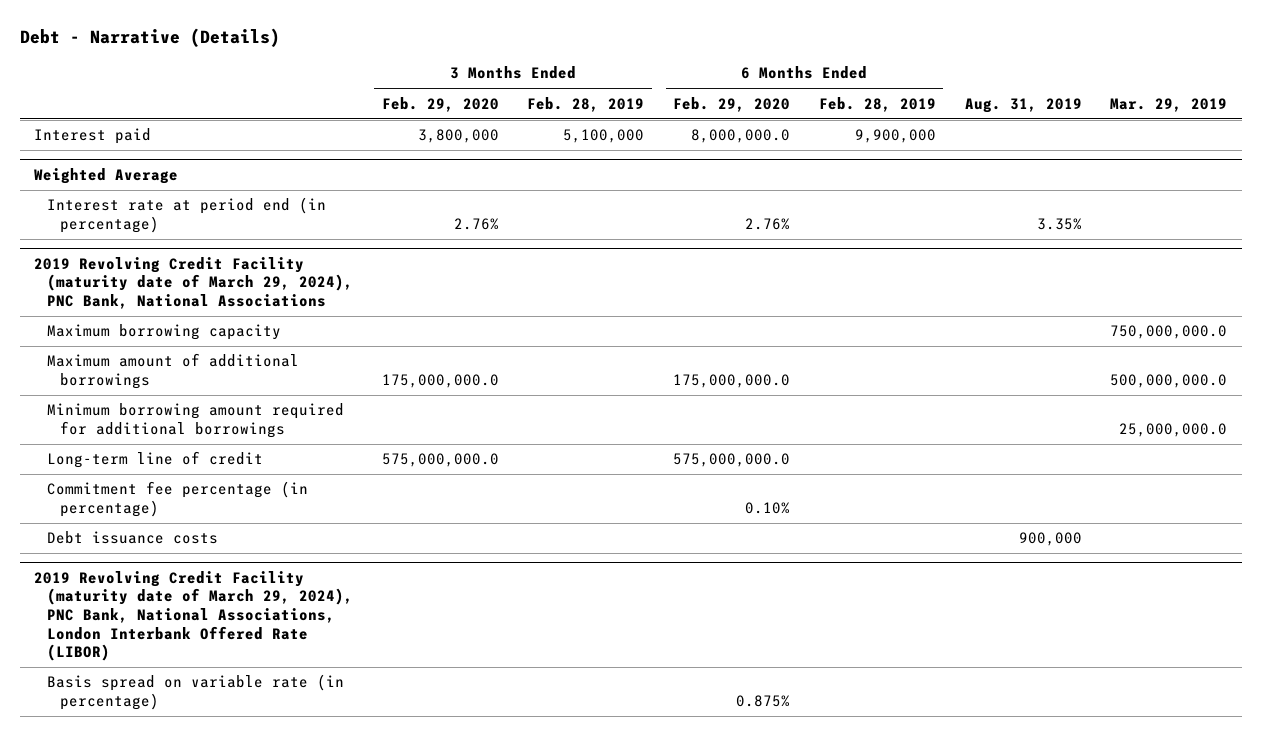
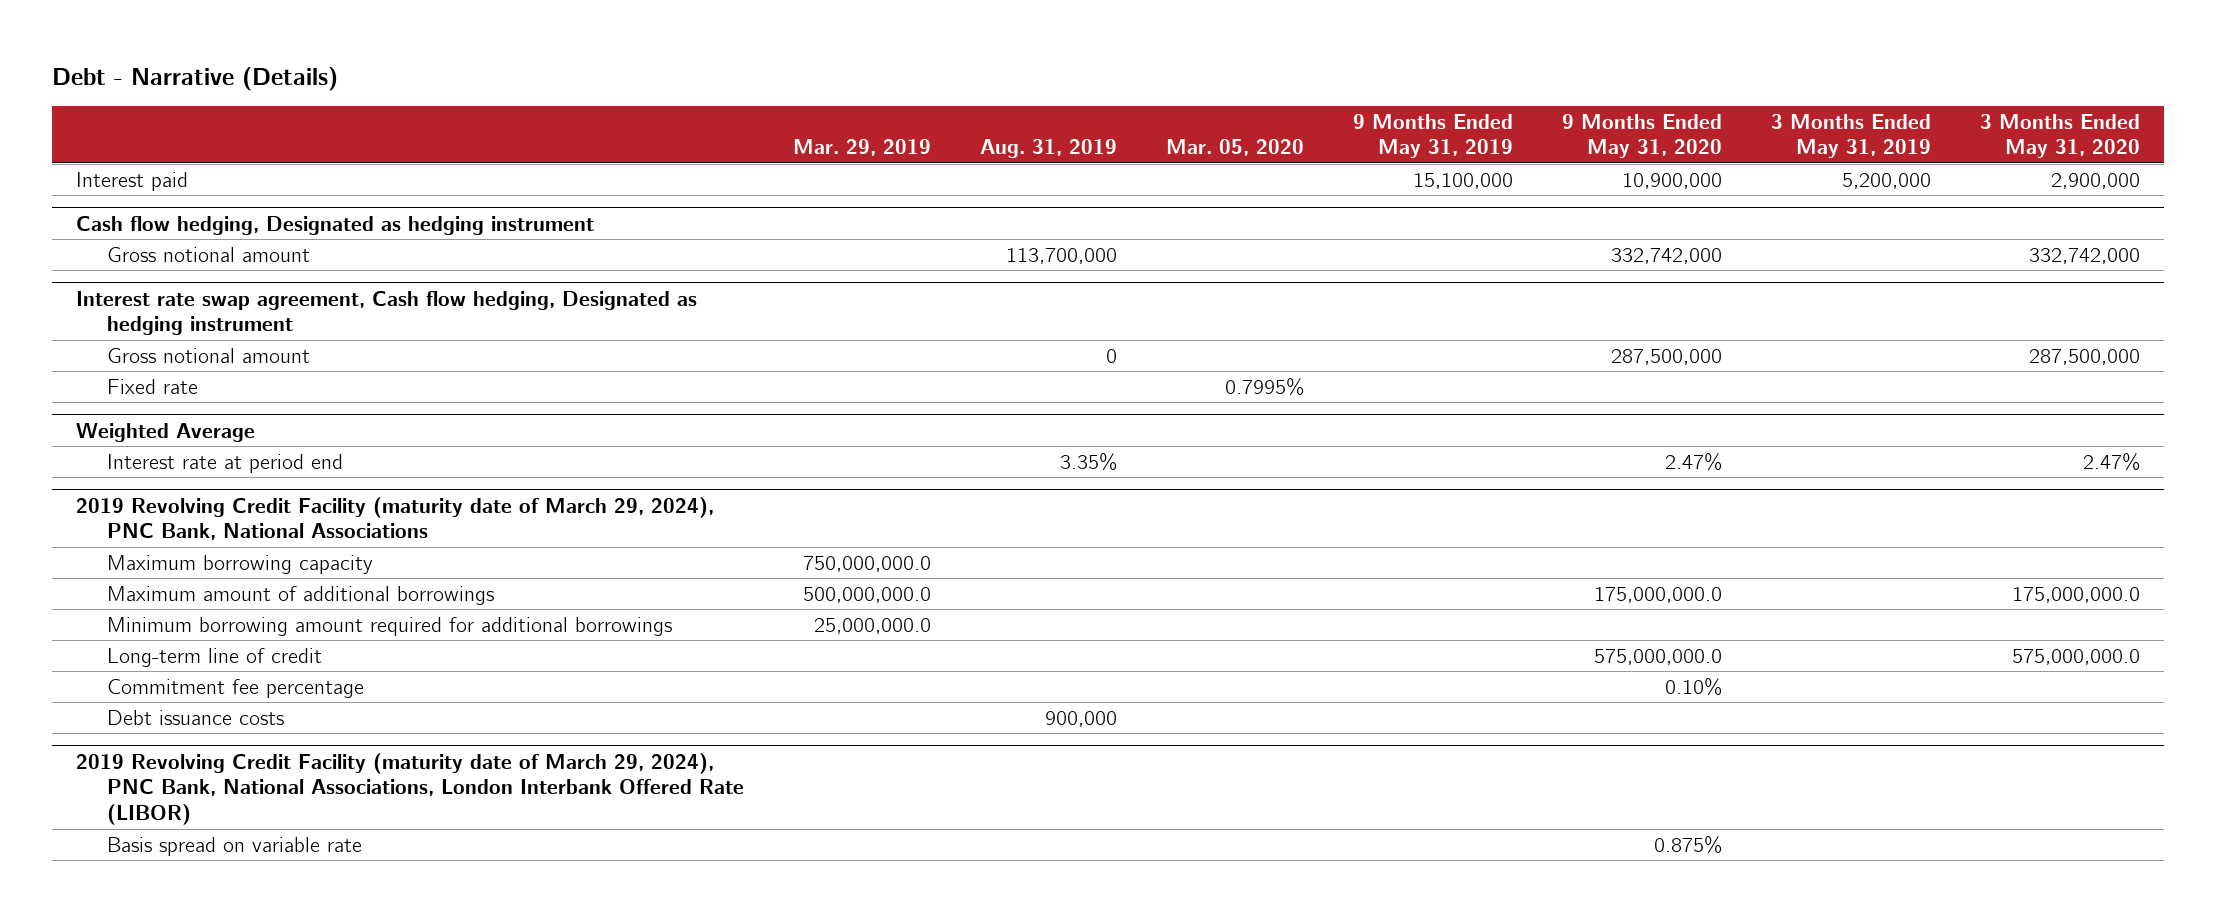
- | 3 Months Ended Feb. 29, 2020 | 3 Months Ended Feb. 28, 2019 | 6 Months Ended Feb. 29, 2020 | 6 Months Ended Feb. 28, 2019 | Aug. 31, 2019 | Mar. 29, 2019
+ | Mar. 29, 2019 | Aug. 31, 2019 | Mar. 05, 2020 | 9 Months Ended May 31, 2019 | 9 Months Ended May 31, 2020 | 3 Months Ended May 31, 2019 | 3 Months Ended May 31, 2020
+ Cash flow hedging, Designated as hedging instrument
+ Gross notional amount | | 113,700,000 | | | 332,742,000 | | 332,742,000
+ Interest rate swap agreement, Cash flow hedging, Designated as hedging instrument
+ Gross notional amount | | 0 | | | 287,500,000 | | 287,500,000
+ Fixed rate | | | 0.7995% | | | |
@ Weighted Average
- Interest rate at period end (in percentage) | 2.76% | | 2.76% | | 3.35% |
+ Interest rate at period end | | 3.35% | | | 2.47% | | 2.47%
@ 2019 Revolving Credit Facility (maturity date of March 29, 2024), PNC Bank, National Associations
- Commitment fee percentage (in percentage) | | | 0.10% | | |
+ Commitment fee percentage | | | | | 0.10% | |
@ 2019 Revolving Credit Facility (maturity date of March 29, 2024), PNC Bank, National Associations, London Interbank Offered Rate (LIBOR)
- Basis spread on variable rate (in percentage) | | | 0.875% | | |
+ Basis spread on variable rate | | | | | 0.875% | |

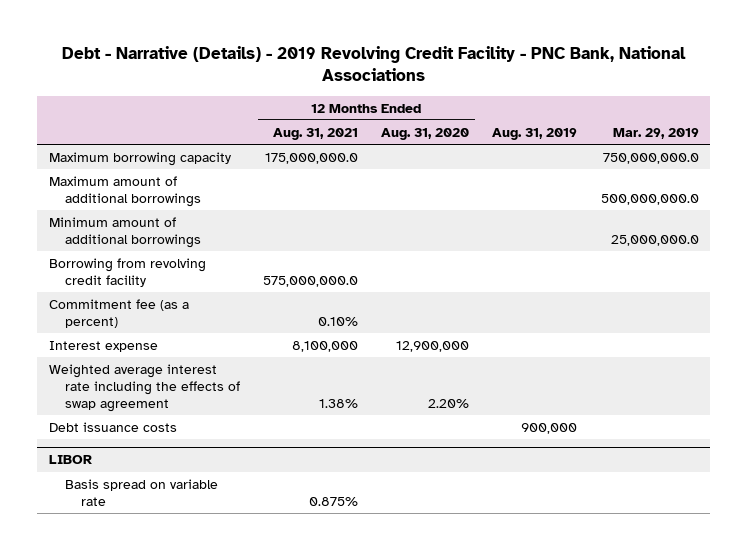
- Debt - Narrative (Details)
+ Debt - Narrative (Details) - 2019 Revolving Credit Facility - PNC Bank, National Associations
- | Mar. 29, 2019 | Aug. 31, 2019 | Mar. 05, 2020 | 9 Months Ended May 31, 2019 | 9 Months Ended May 31, 2020 | 3 Months Ended May 31, 2019 | 3 Months Ended May 31, 2020
+ | 12 Months Ended Aug. 31, 2021 | 12 Months Ended Aug. 31, 2020 | Aug. 31, 2019 | Mar. 29, 2019
- Interest paid | | | | 15,100,000 | 10,900,000 | 5,200,000 | 2,900,000
- Cash flow hedging, Designated as hedging instrument
- Gross notional amount | | 113,700,000 | | | 332,742,000 | | 332,742,000
- Interest rate swap agreement, Cash flow hedging, Designated as hedging instrument
- Gross notional amount | | 0 | | | 287,500,000 | | 287,500,000
- Fixed rate | | | 0.7995% | | | |
- Weighted Average
- Interest rate at period end | | 3.35% | | | 2.47% | | 2.47%
- 2019 Revolving Credit Facility (maturity date of March 29, 2024), PNC Bank, National Associations
- Maximum borrowing capacity | 750,000,000.0 | | | | | |
- Maximum amount of additional borrowings | 500,000,000.0 | | | | 175,000,000.0 | | 175,000,000.0
- Minimum borrowing amount required for additional borrowings | 25,000,000.0 | | | | | |
- Long-term line of credit | | | | | 575,000,000.0 | | 575,000,000.0
- Commitment fee percentage | | | | | 0.10% | |
- Debt issuance costs | | 900,000 | | | | |
- 2019 Revolving Credit Facility (maturity date of March 29, 2024), PNC Bank, National Associations, London Interbank Offered Rate (LIBOR)
+ Maximum borrowing capacity | 175,000,000.0 | | | 750,000,000.0
+ Maximum amount of additional borrowings | | | | 500,000,000.0
+ Minimum amount of additional borrowings | | | | 25,000,000.0
+ Borrowing from revolving credit facility | 575,000,000.0 | | |
+ Commitment fee (as a percent) | 0.10% | | |
+ Interest expense | 8,100,000 | 12,900,000 | |
+ Weighted average interest rate including the effects of swap agreement | 1.38% | 2.20% | |
+ Debt issuance costs | | | 900,000 |
+ LIBOR

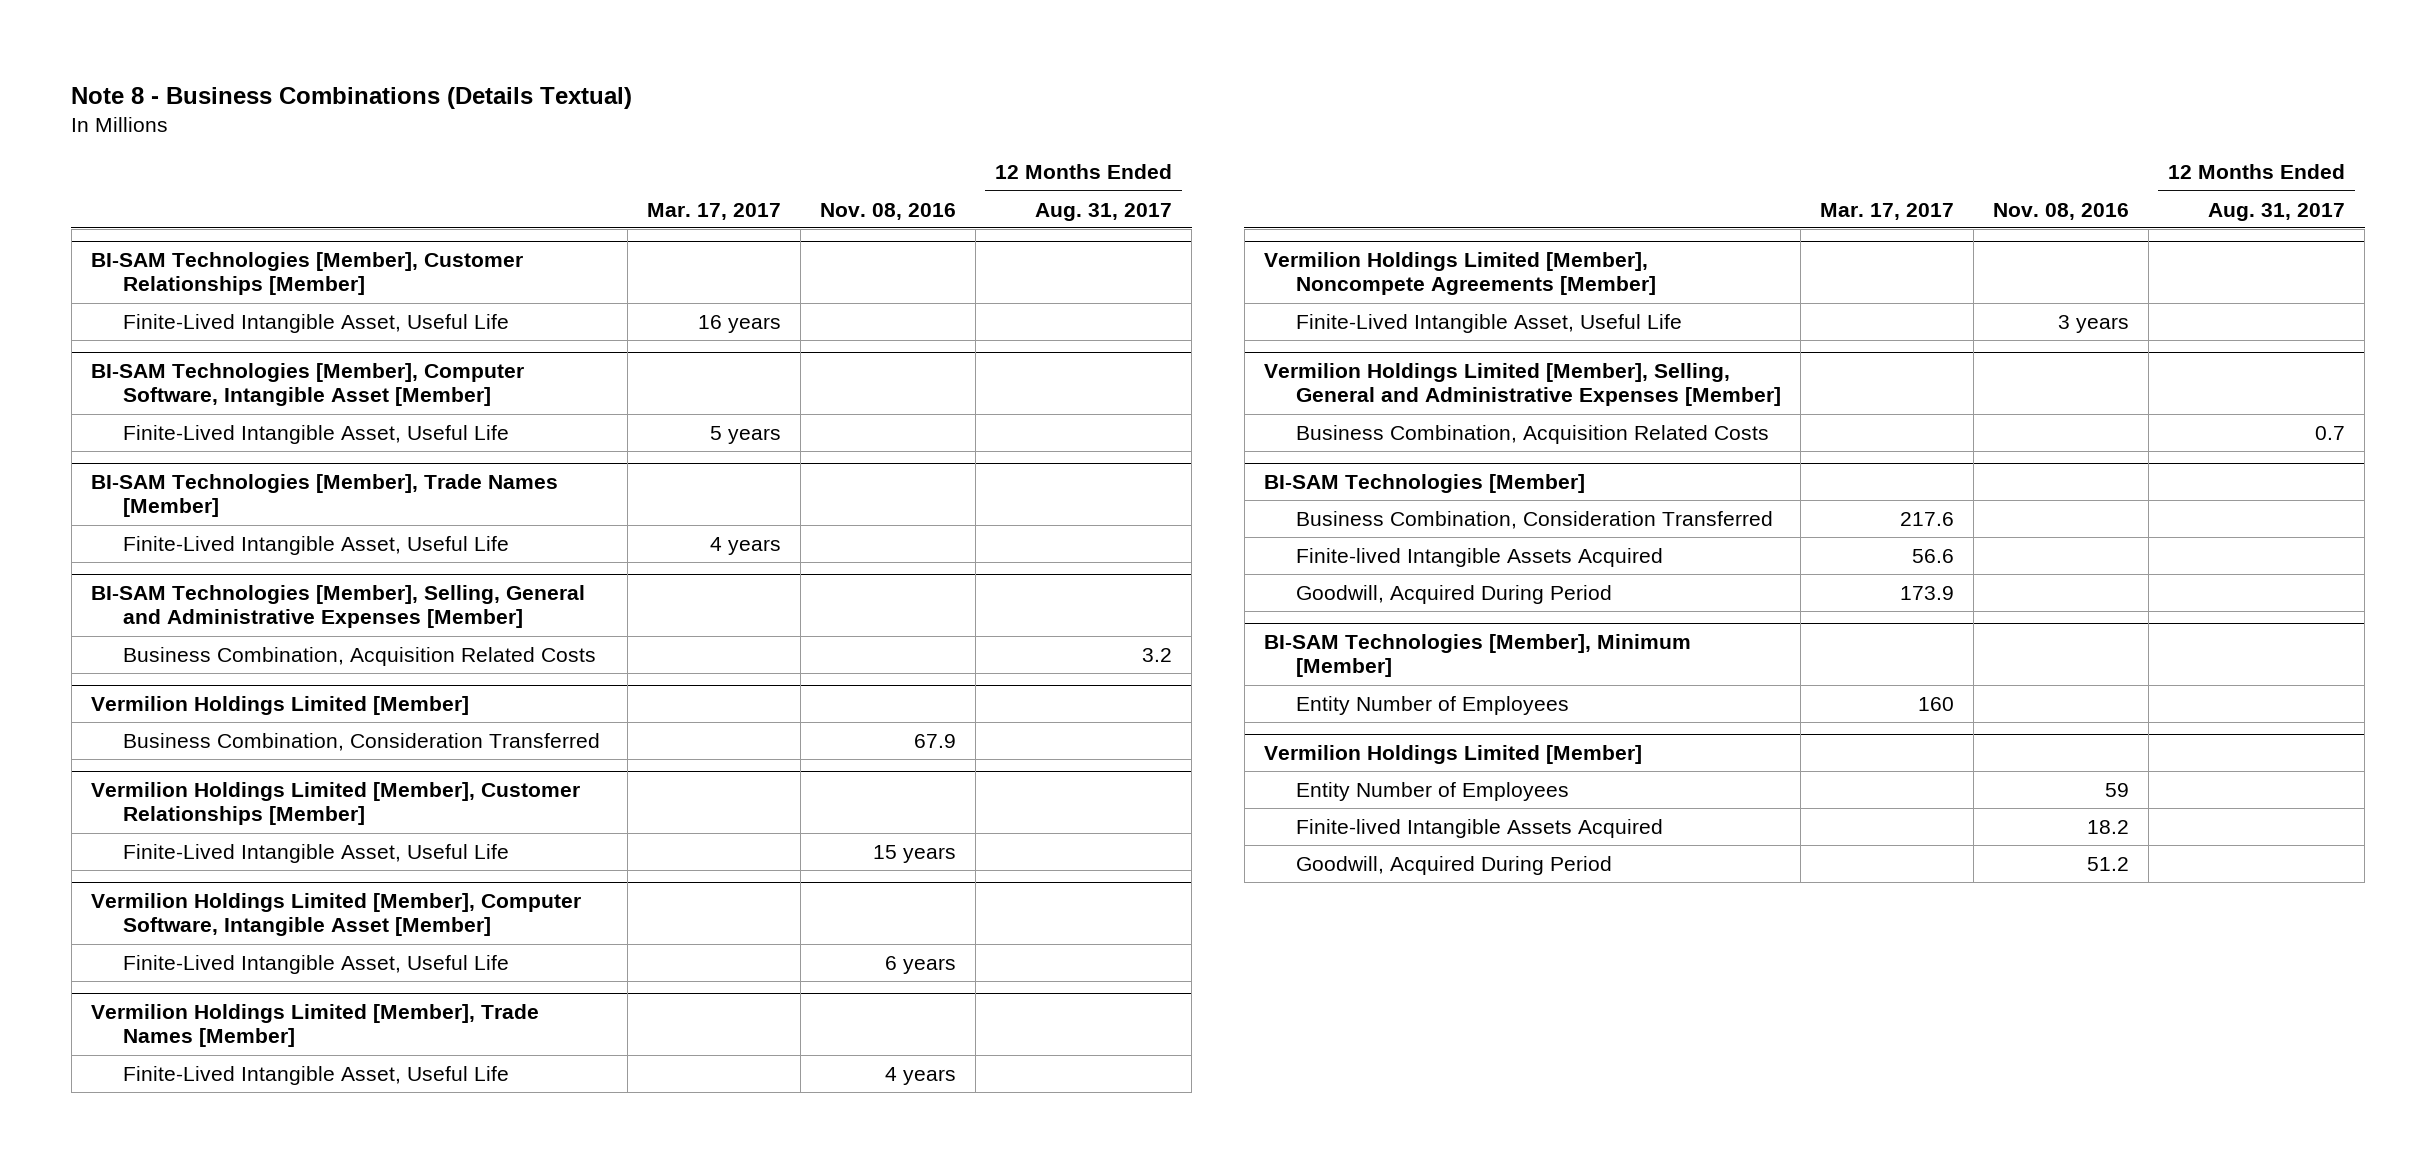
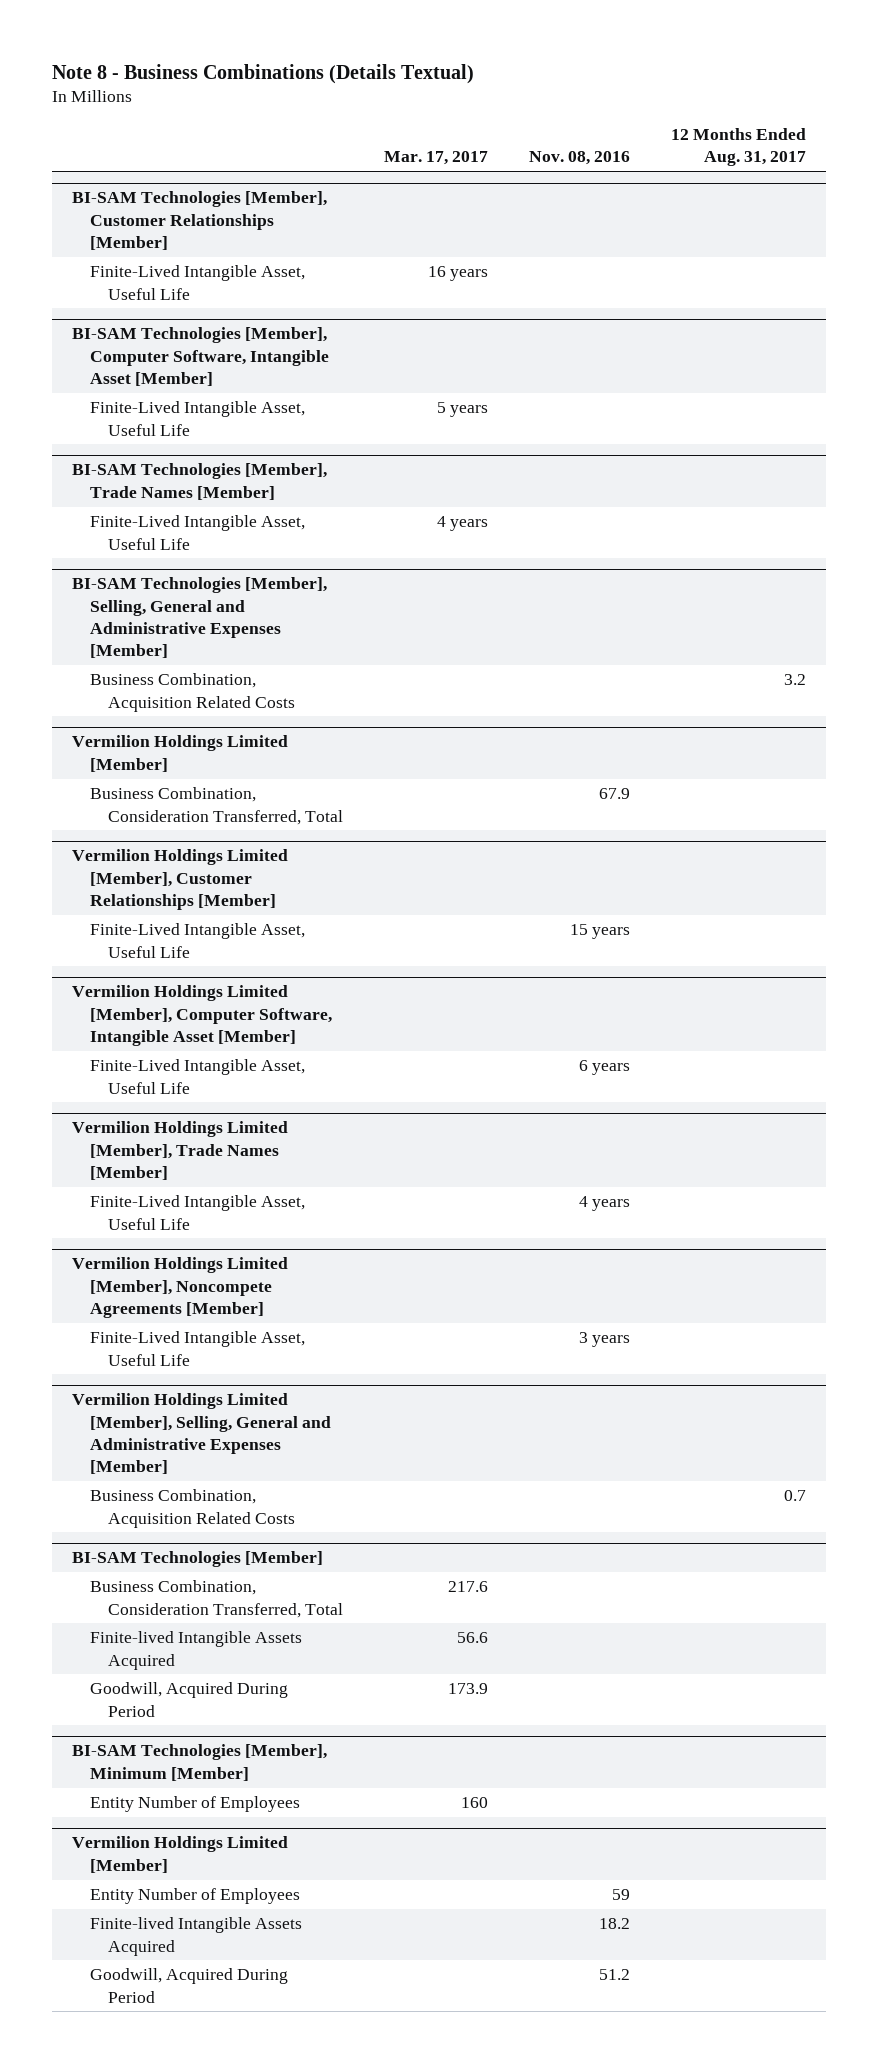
@ Vermilion Holdings Limited [Member]
- Business Combination, Consideration Transferred | | 67.9 |
+ Business Combination, Consideration Transferred, Total | | 67.9 |
@ BI-SAM Technologies [Member]
- Business Combination, Consideration Transferred | 217.6 | |
+ Business Combination, Consideration Transferred, Total | 217.6 | |

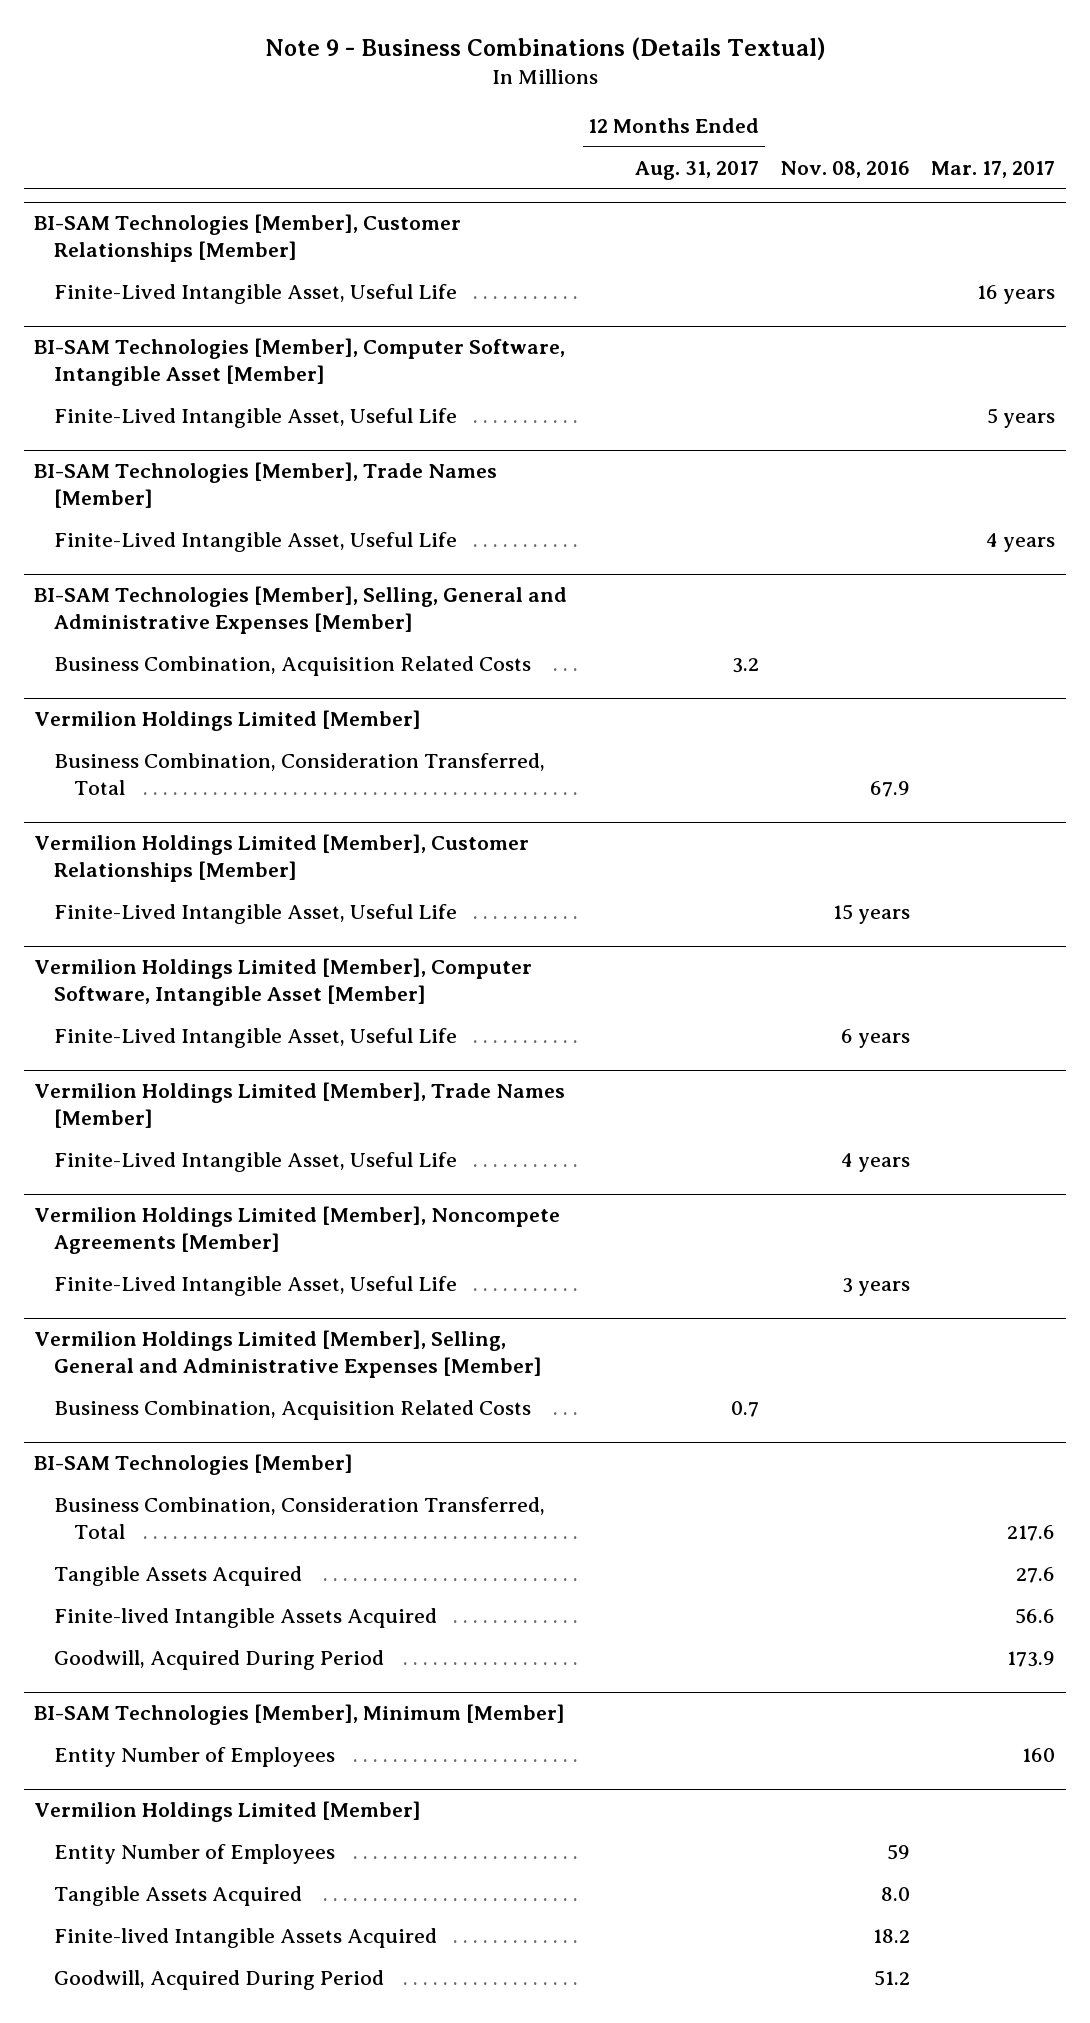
- Note 8 - Business Combinations (Details Textual)
+ Note 9 - Business Combinations (Details Textual)
- | Mar. 17, 2017 | Nov. 08, 2016 | 12 Months Ended Aug. 31, 2017
+ | 12 Months Ended Aug. 31, 2017 | Nov. 08, 2016 | Mar. 17, 2017
@ BI-SAM Technologies [Member]
+ Tangible Assets Acquired | | | 27.6
@ Vermilion Holdings Limited [Member]
+ Tangible Assets Acquired | | 8.0 |

